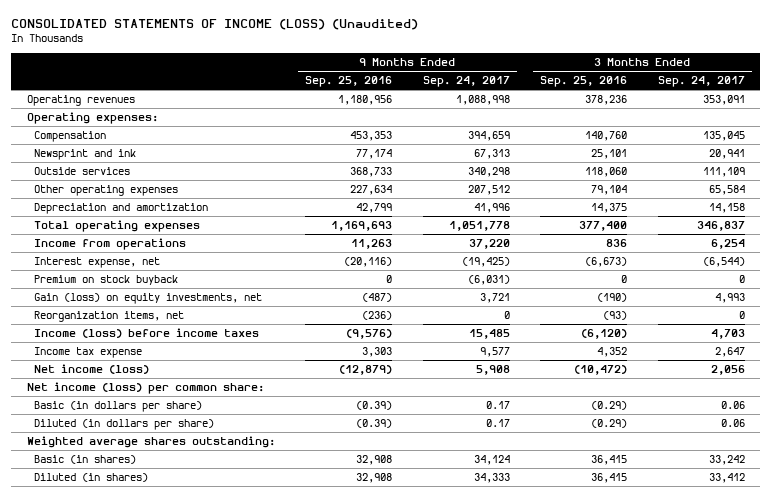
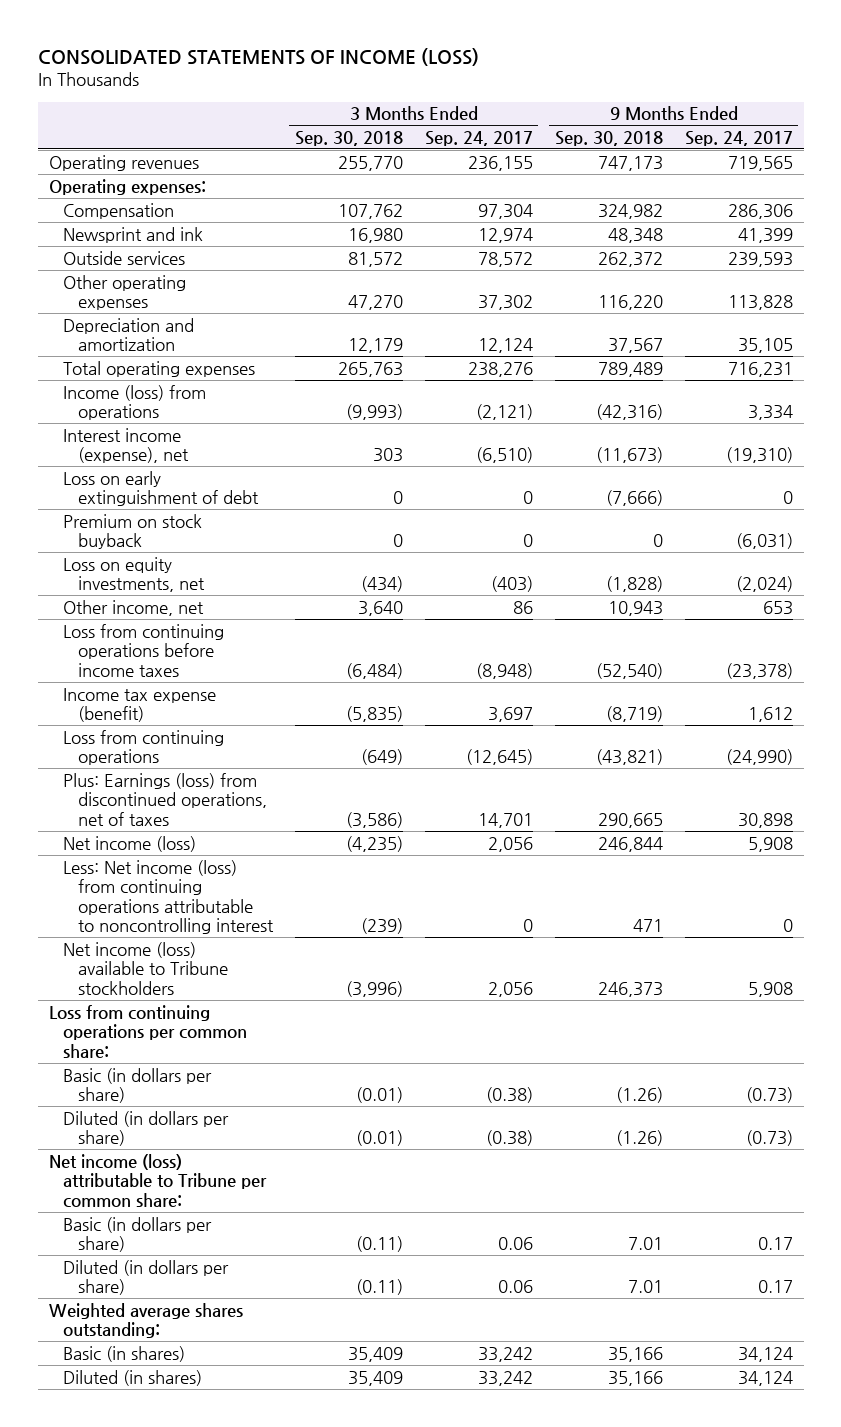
- CONSOLIDATED STATEMENTS OF INCOME (LOSS) (Unaudited)
+ CONSOLIDATED STATEMENTS OF INCOME (LOSS)
- | 9 Months Ended Sep. 25, 2016 | 9 Months Ended Sep. 24, 2017 | 3 Months Ended Sep. 25, 2016 | 3 Months Ended Sep. 24, 2017
+ | 3 Months Ended Sep. 30, 2018 | 3 Months Ended Sep. 24, 2017 | 9 Months Ended Sep. 30, 2018 | 9 Months Ended Sep. 24, 2017
- Operating revenues | 1,180,956 | 1,088,998 | 378,236 | 353,091
+ Operating revenues | 255,770 | 236,155 | 747,173 | 719,565
- Compensation | 453,353 | 394,659 | 140,760 | 135,045
- Newsprint and ink | 77,174 | 67,313 | 25,101 | 20,941
- Outside services | 368,733 | 340,298 | 118,060 | 111,109
- Other operating expenses | 227,634 | 207,512 | 79,104 | 65,584
- Depreciation and amortization | 42,799 | 41,996 | 14,375 | 14,158
- Total operating expenses | 1,169,693 | 1,051,778 | 377,400 | 346,837
- Income from operations | 11,263 | 37,220 | 836 | 6,254
- Interest expense, net | (20,116) | (19,425) | (6,673) | (6,544)
+ Compensation | 107,762 | 97,304 | 324,982 | 286,306
+ Newsprint and ink | 16,980 | 12,974 | 48,348 | 41,399
+ Outside services | 81,572 | 78,572 | 262,372 | 239,593
+ Other operating expenses | 47,270 | 37,302 | 116,220 | 113,828
+ Depreciation and amortization | 12,179 | 12,124 | 37,567 | 35,105
+ Total operating expenses | 265,763 | 238,276 | 789,489 | 716,231
+ Income (loss) from operations | (9,993) | (2,121) | (42,316) | 3,334
+ Interest income (expense), net | 303 | (6,510) | (11,673) | (19,310)
+ Loss on early extinguishment of debt | 0 | 0 | (7,666) | 0
- Gain (loss) on equity investments, net | (487) | 3,721 | (190) | 4,993
- Reorganization items, net | (236) | 0 | (93) | 0
- Income (loss) before income taxes | (9,576) | 15,485 | (6,120) | 4,703
- Income tax expense | 3,303 | 9,577 | 4,352 | 2,647
+ Loss on equity investments, net | (434) | (403) | (1,828) | (2,024)
+ Other income, net | 3,640 | 86 | 10,943 | 653
+ Loss from continuing operations before income taxes | (6,484) | (8,948) | (52,540) | (23,378)
+ Income tax expense (benefit) | (5,835) | 3,697 | (8,719) | 1,612
+ Loss from continuing operations | (649) | (12,645) | (43,821) | (24,990)
+ Plus: Earnings (loss) from discontinued operations, net of taxes | (3,586) | 14,701 | 290,665 | 30,898
- Net income (loss) per common share:
+ Less: Net income (loss) from continuing operations attributable to noncontrolling interest | (239) | 0 | 471 | 0
+ Net income (loss) available to Tribune stockholders | (3,996) | 2,056 | 246,373 | 5,908
+ Loss from continuing operations per common share:
+ Basic (in dollars per share) | (0.01) | (0.38) | (1.26) | (0.73)
+ Diluted (in dollars per share) | (0.01) | (0.38) | (1.26) | (0.73)
+ Net income (loss) attributable to Tribune per common share:
- Diluted (in shares) | 32,908 | 34,333 | 36,415 | 33,412
+ Diluted (in shares) | 35,409 | 33,242 | 35,166 | 34,124

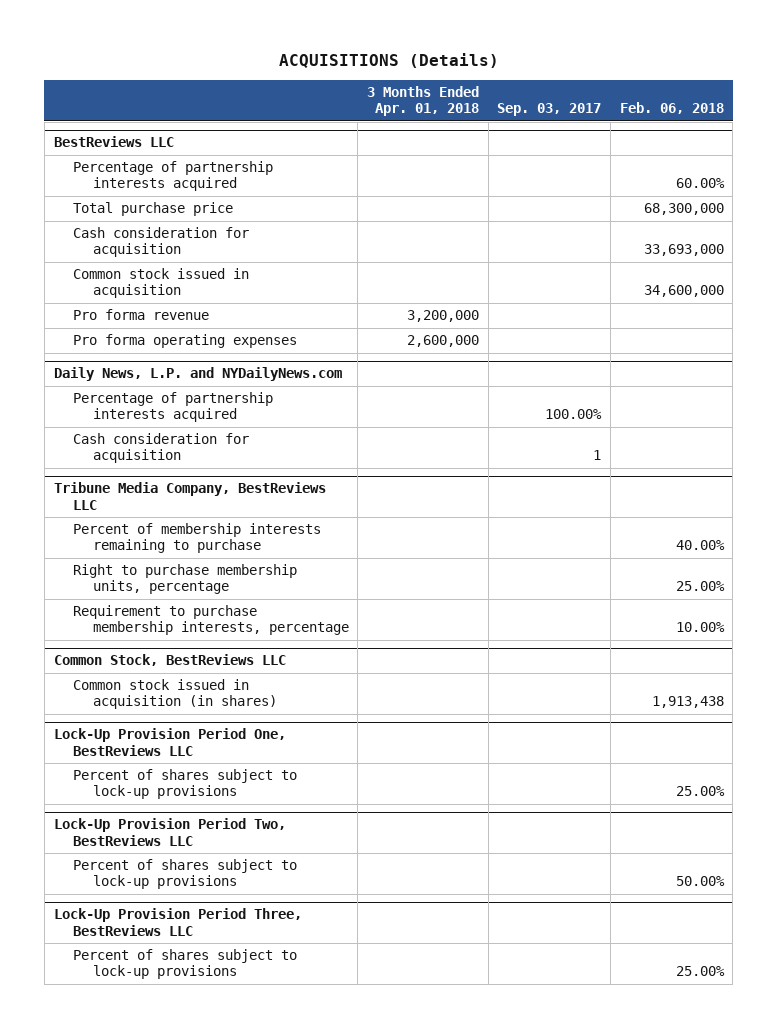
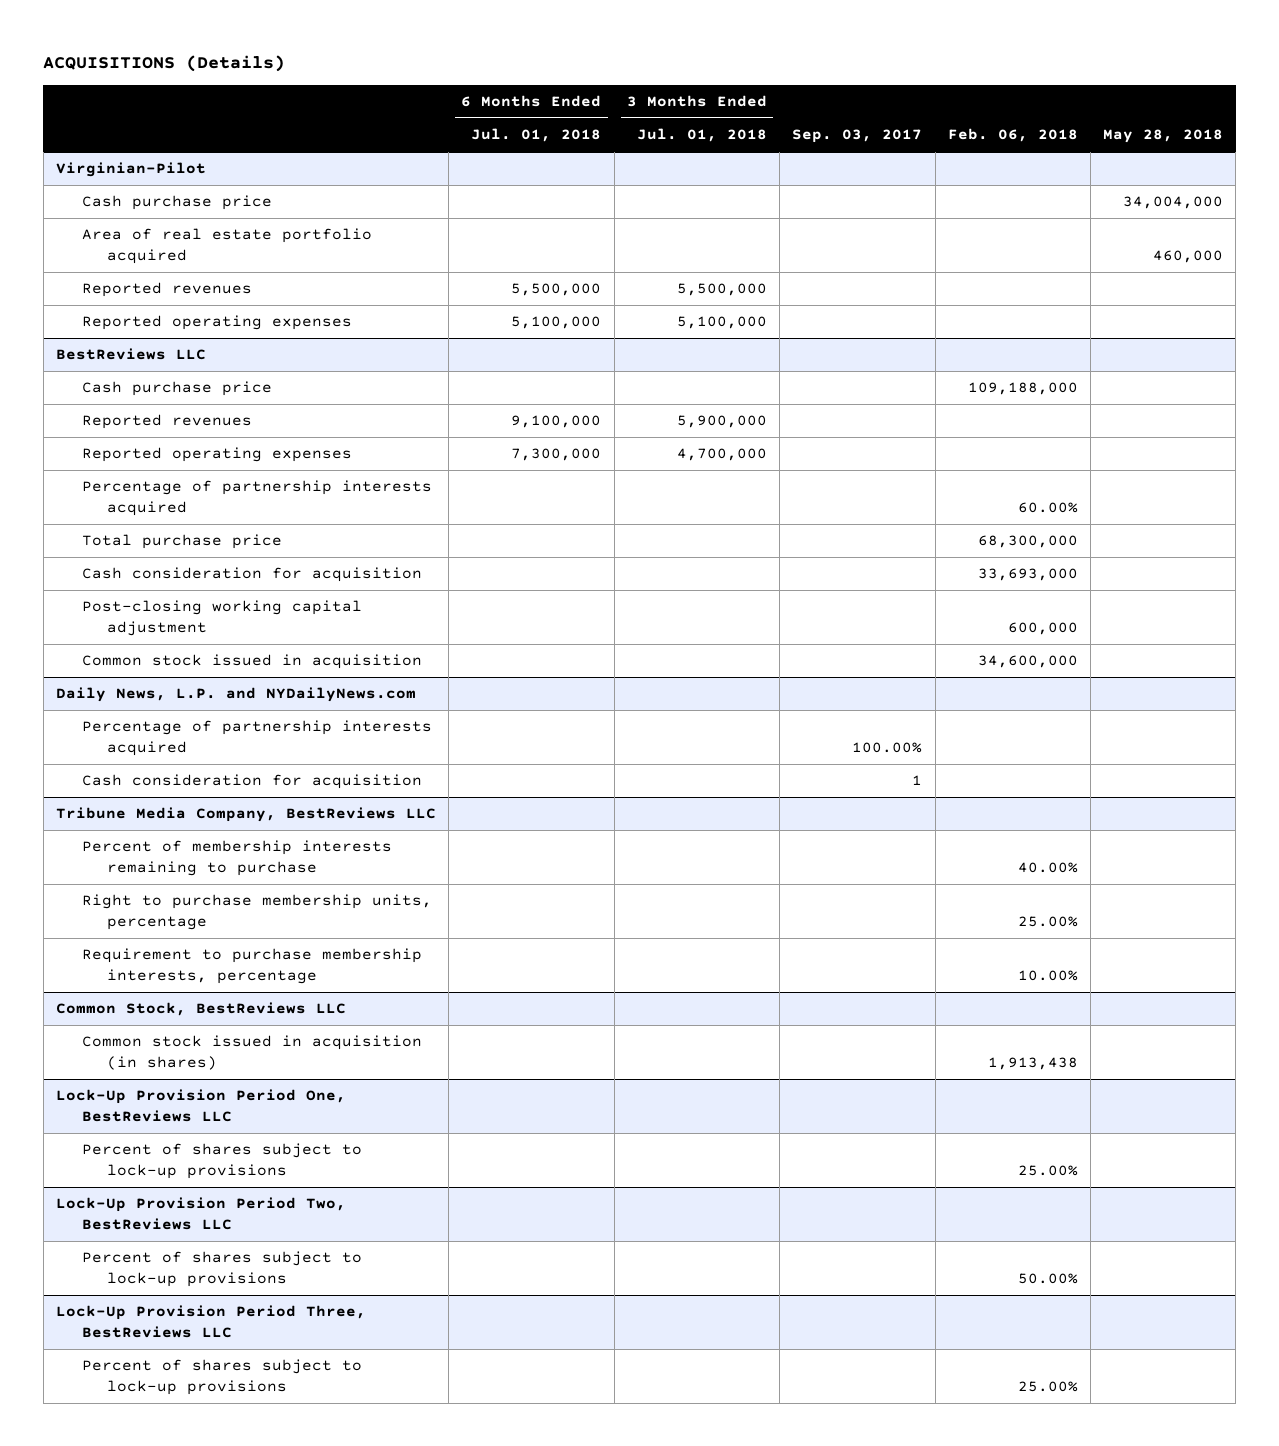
- | 3 Months Ended Apr. 01, 2018 | Sep. 03, 2017 | Feb. 06, 2018
+ | 6 Months Ended Jul. 01, 2018 | 3 Months Ended Jul. 01, 2018 | Sep. 03, 2017 | Feb. 06, 2018 | May 28, 2018
+ Virginian-Pilot
+ Cash purchase price | | | | | 34,004,000
+ Area of real estate portfolio acquired | | | | | 460,000
+ Reported revenues | 5,500,000 | 5,500,000 | | |
+ Reported operating expenses | 5,100,000 | 5,100,000 | | |
@ BestReviews LLC
+ Cash purchase price | | | | 109,188,000 |
+ Reported revenues | 9,100,000 | 5,900,000 | | |
+ Reported operating expenses | 7,300,000 | 4,700,000 | | |
+ Post-closing working capital adjustment | | | | 600,000 |
- Pro forma revenue | 3,200,000 | |
- Pro forma operating expenses | 2,600,000 | |

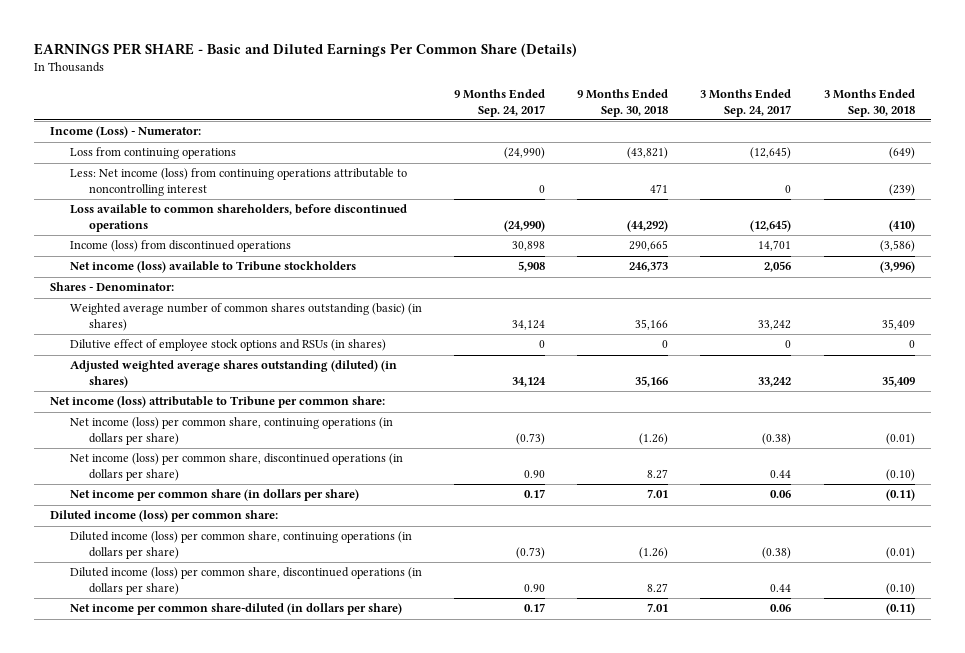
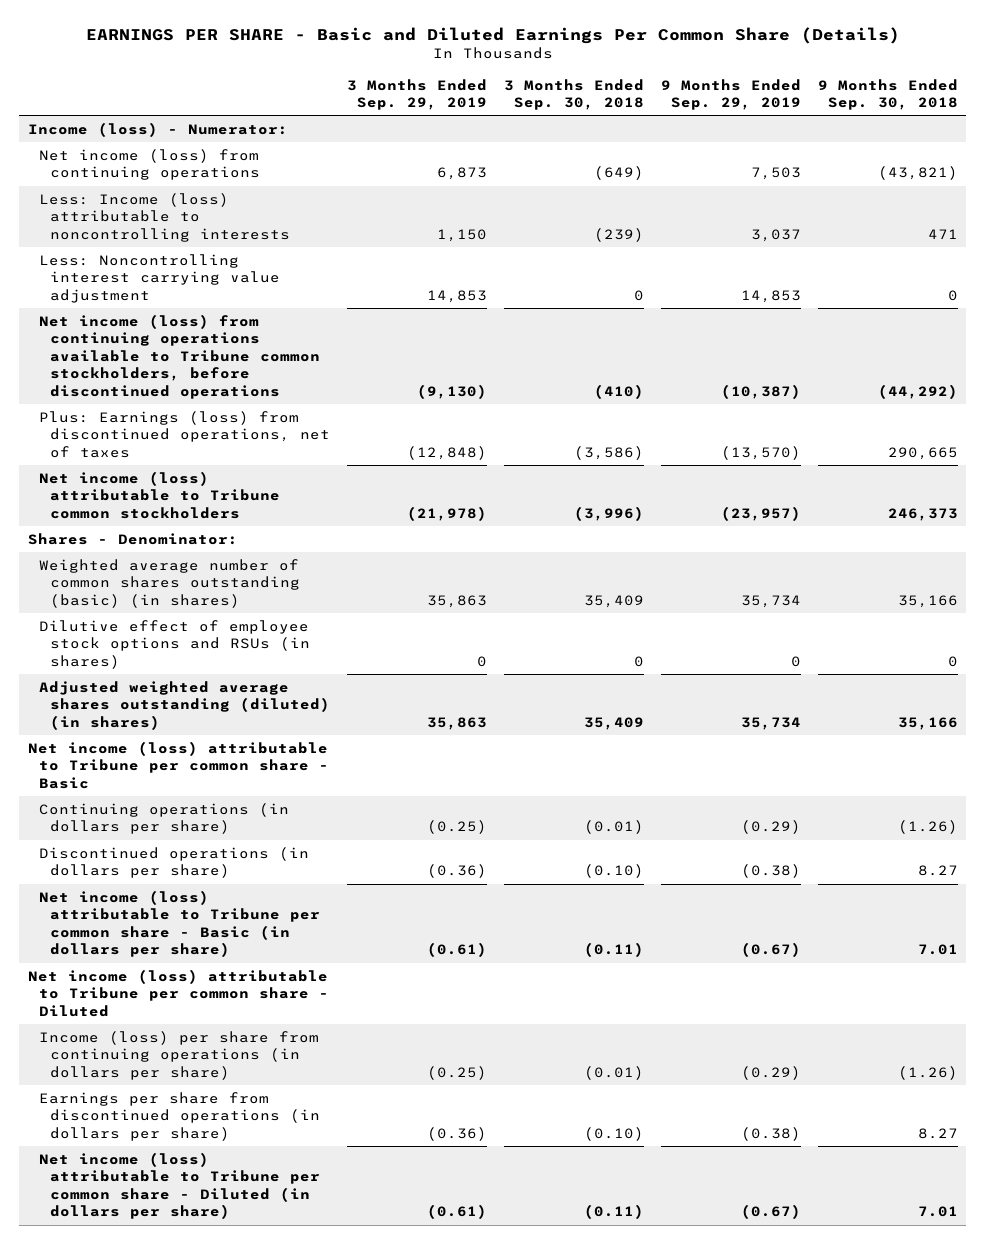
- | 9 Months Ended Sep. 24, 2017 | 9 Months Ended Sep. 30, 2018 | 3 Months Ended Sep. 24, 2017 | 3 Months Ended Sep. 30, 2018
+ | 3 Months Ended Sep. 29, 2019 | 3 Months Ended Sep. 30, 2018 | 9 Months Ended Sep. 29, 2019 | 9 Months Ended Sep. 30, 2018
- Income (Loss) - Numerator:
- Loss from continuing operations | (24,990) | (43,821) | (12,645) | (649)
- Less: Net income (loss) from continuing operations attributable to noncontrolling interest | 0 | 471 | 0 | (239)
- Loss available to common shareholders, before discontinued operations | (24,990) | (44,292) | (12,645) | (410)
- Income (loss) from discontinued operations | 30,898 | 290,665 | 14,701 | (3,586)
- Net income (loss) available to Tribune stockholders | 5,908 | 246,373 | 2,056 | (3,996)
+ Income (loss) - Numerator:
+ Net income (loss) from continuing operations | 6,873 | (649) | 7,503 | (43,821)
+ Less: Income (loss) attributable to noncontrolling interests | 1,150 | (239) | 3,037 | 471
+ Less: Noncontrolling interest carrying value adjustment | 14,853 | 0 | 14,853 | 0
+ Net income (loss) from continuing operations available to Tribune common stockholders, before discontinued operations | (9,130) | (410) | (10,387) | (44,292)
+ Plus: Earnings (loss) from discontinued operations, net of taxes | (12,848) | (3,586) | (13,570) | 290,665
+ Net income (loss) attributable to Tribune common stockholders | (21,978) | (3,996) | (23,957) | 246,373
- Net income (loss) attributable to Tribune per common share:
- Net income (loss) per common share, continuing operations (in dollars per share) | (0.73) | (1.26) | (0.38) | (0.01)
- Net income (loss) per common share, discontinued operations (in dollars per share) | 0.90 | 8.27 | 0.44 | (0.10)
- Net income per common share (in dollars per share) | 0.17 | 7.01 | 0.06 | (0.11)
- Diluted income (loss) per common share:
- Diluted income (loss) per common share, continuing operations (in dollars per share) | (0.73) | (1.26) | (0.38) | (0.01)
- Diluted income (loss) per common share, discontinued operations (in dollars per share) | 0.90 | 8.27 | 0.44 | (0.10)
- Net income per common share-diluted (in dollars per share) | 0.17 | 7.01 | 0.06 | (0.11)
+ Net income (loss) attributable to Tribune per common share - Basic
+ Continuing operations (in dollars per share) | (0.25) | (0.01) | (0.29) | (1.26)
+ Discontinued operations (in dollars per share) | (0.36) | (0.10) | (0.38) | 8.27
+ Net income (loss) attributable to Tribune per common share - Basic (in dollars per share) | (0.61) | (0.11) | (0.67) | 7.01
+ Net income (loss) attributable to Tribune per common share - Diluted
+ Income (loss) per share from continuing operations (in dollars per share) | (0.25) | (0.01) | (0.29) | (1.26)
+ Earnings per share from discontinued operations (in dollars per share) | (0.36) | (0.10) | (0.38) | 8.27
+ Net income (loss) attributable to Tribune per common share - Diluted (in dollars per share) | (0.61) | (0.11) | (0.67) | 7.01

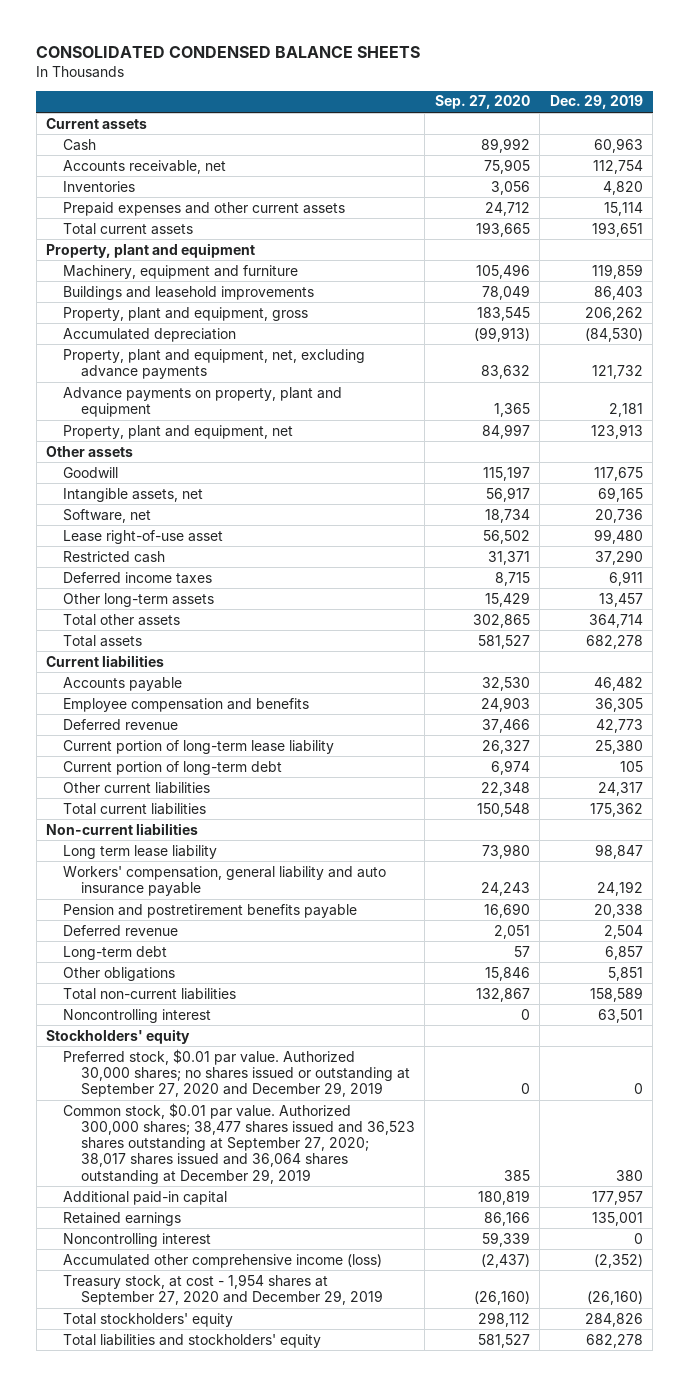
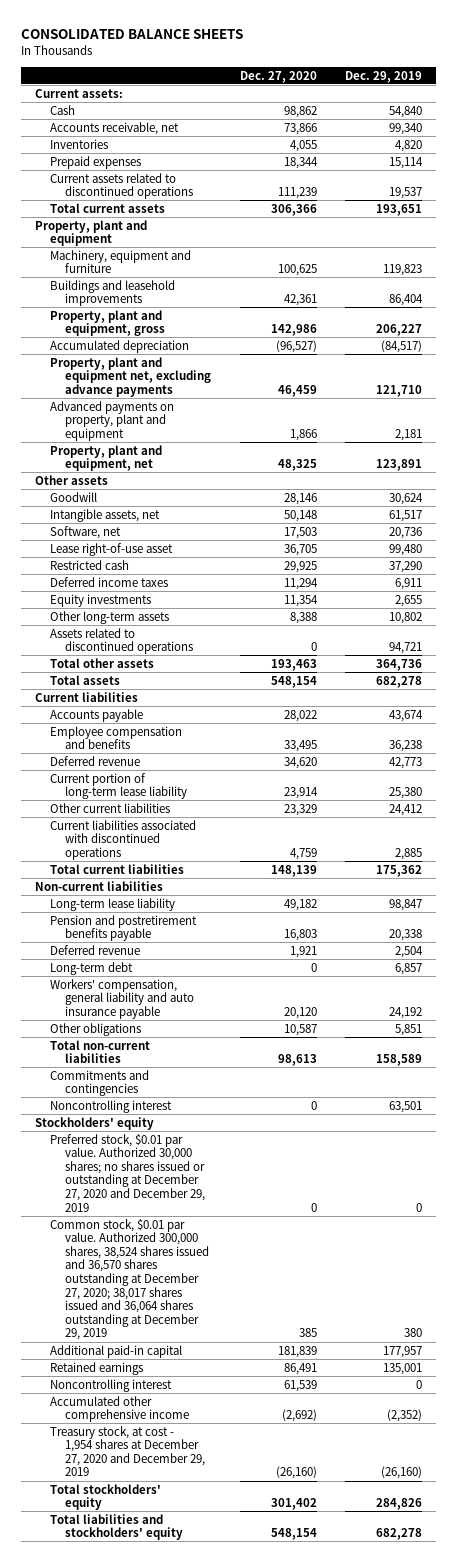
- CONSOLIDATED CONDENSED BALANCE SHEETS
+ CONSOLIDATED BALANCE SHEETS
- | Sep. 27, 2020 | Dec. 29, 2019
+ | Dec. 27, 2020 | Dec. 29, 2019
- Current assets
- Cash | 89,992 | 60,963
- Accounts receivable, net | 75,905 | 112,754
+ Current assets:
+ Cash | 98,862 | 54,840
+ Accounts receivable, net | 73,866 | 99,340
- Prepaid expenses and other current assets | 24,712 | 15,114
+ Prepaid expenses | 18,344 | 15,114
+ Current assets related to discontinued operations | 111,239 | 19,537
- Machinery, equipment and furniture | 105,496 | 119,859
- Buildings and leasehold improvements | 78,049 | 86,403
- Property, plant and equipment, gross | 183,545 | 206,262
- Accumulated depreciation | (99,913) | (84,530)
- Property, plant and equipment, net, excluding advance payments | 83,632 | 121,732
- Advance payments on property, plant and equipment | 1,365 | 2,181
- Property, plant and equipment, net | 84,997 | 123,913
+ Machinery, equipment and furniture | 100,625 | 119,823
+ Buildings and leasehold improvements | 42,361 | 86,404
+ Property, plant and equipment, gross | 142,986 | 206,227
+ Accumulated depreciation | (96,527) | (84,517)
+ Property, plant and equipment net, excluding advance payments | 46,459 | 121,710
+ Advanced payments on property, plant and equipment | 1,866 | 2,181
+ Property, plant and equipment, net | 48,325 | 123,891
- Goodwill | 115,197 | 117,675
- Intangible assets, net | 56,917 | 69,165
+ Goodwill | 28,146 | 30,624
+ Intangible assets, net | 50,148 | 61,517
- Other long-term assets | 15,429 | 13,457
- Total other assets | 302,865 | 364,714
+ Equity investments | 11,354 | 2,655
+ Other long-term assets | 8,388 | 10,802
+ Assets related to discontinued operations | 0 | 94,721
+ Total other assets | 193,463 | 364,736
- Accounts payable | 32,530 | 46,482
- Employee compensation and benefits | 24,903 | 36,305
+ Accounts payable | 28,022 | 43,674
+ Employee compensation and benefits | 33,495 | 36,238
- Current portion of long-term debt | 6,974 | 105
- Other current liabilities | 22,348 | 24,317
+ Other current liabilities | 23,329 | 24,412
+ Current liabilities associated with discontinued operations | 4,759 | 2,885
- Long term lease liability | 73,980 | 98,847
+ Long-term lease liability | 49,182 | 98,847
moved down: Workers' compensation, general liability and auto insurance payable | 20,120 | 24,192
+ Commitments and contingencies
- Preferred stock, $0.01 par value. Authorized 30,000 shares; no shares issued or outstanding at September 27, 2020 and December 29, 2019 | 0 | 0
- Common stock, $0.01 par value. Authorized 300,000 shares; 38,477 shares issued and 36,523 shares outstanding at September 27, 2020; 38,017 shares issued and 36,064 shares outstanding at December 29, 2019 | 385 | 380
+ Preferred stock, $0.01 par value. Authorized 30,000 shares; no shares issued or outstanding at December 27, 2020 and December 29, 2019 | 0 | 0
+ Common stock, $0.01 par value. Authorized 300,000 shares, 38,524 shares issued and 36,570 shares outstanding at December 27, 2020; 38,017 shares issued and 36,064 shares outstanding at December 29, 2019 | 385 | 380
- Accumulated other comprehensive income (loss) | (2,437) | (2,352)
- Treasury stock, at cost - 1,954 shares at September 27, 2020 and December 29, 2019 | (26,160) | (26,160)
+ Accumulated other comprehensive income | (2,692) | (2,352)
+ Treasury stock, at cost - 1,954 shares at December 27, 2020 and December 29, 2019 | (26,160) | (26,160)

